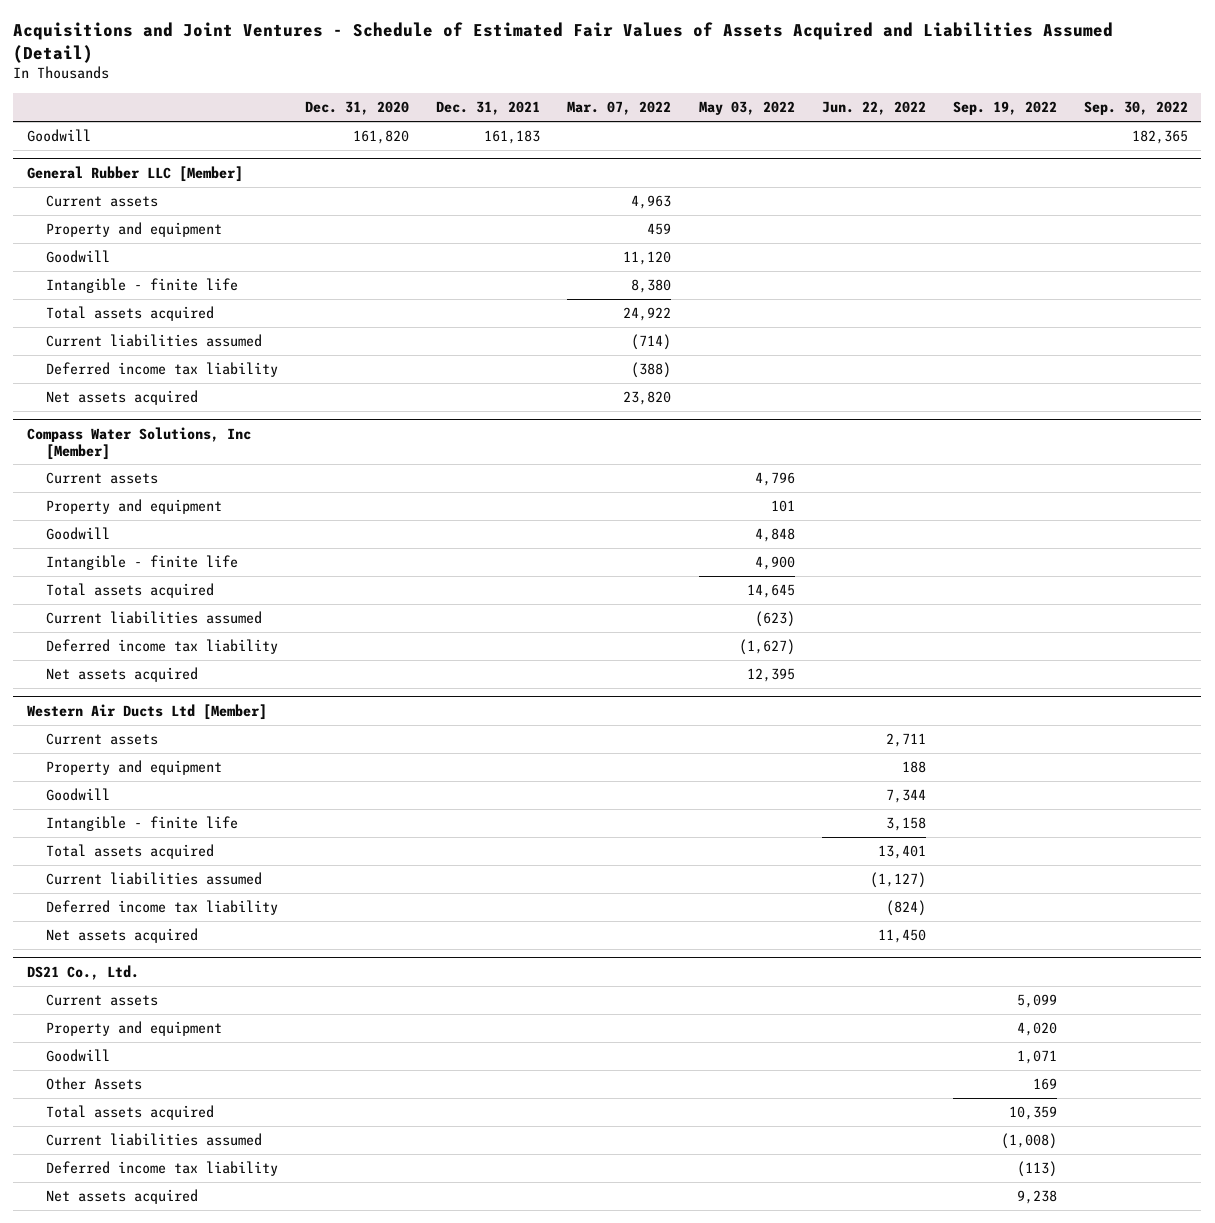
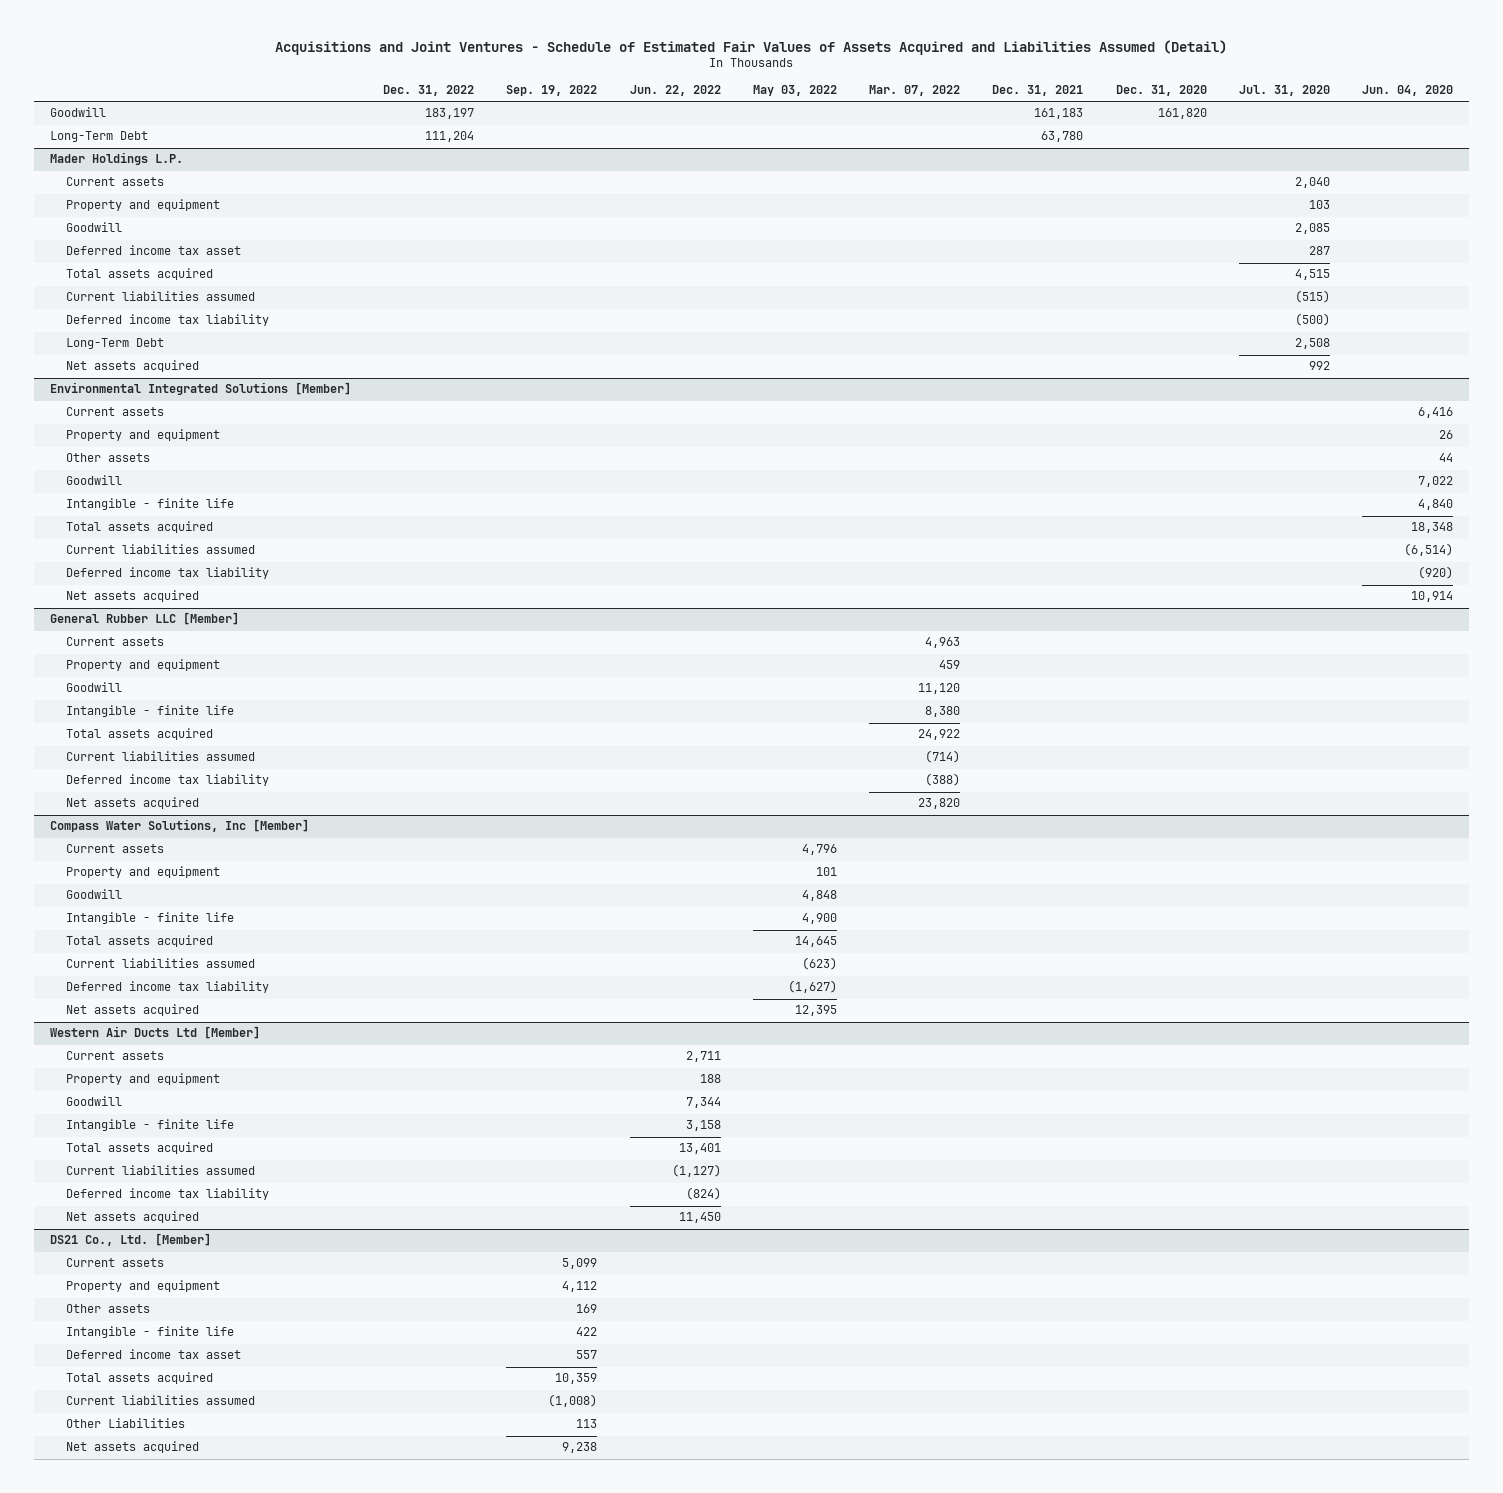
- | Dec. 31, 2020 | Dec. 31, 2021 | Mar. 07, 2022 | May 03, 2022 | Jun. 22, 2022 | Sep. 19, 2022 | Sep. 30, 2022
+ | Dec. 31, 2022 | Sep. 19, 2022 | Jun. 22, 2022 | May 03, 2022 | Mar. 07, 2022 | Dec. 31, 2021 | Dec. 31, 2020 | Jul. 31, 2020 | Jun. 04, 2020
+ Long-Term Debt | 111,204 | | | | | 63,780 | | |
+ Mader Holdings L.P.
+ Current assets | | | | | | | | 2,040 |
+ Property and equipment | | | | | | | | 103 |
+ Goodwill | | | | | | | | 2,085 |
+ Deferred income tax asset | | | | | | | | 287 |
+ Total assets acquired | | | | | | | | 4,515 |
+ Current liabilities assumed | | | | | | | | (515) |
+ Deferred income tax liability | | | | | | | | (500) |
+ Long-Term Debt | | | | | | | | 2,508 |
+ Net assets acquired | | | | | | | | 992 |
+ Environmental Integrated Solutions [Member]
+ Current assets | | | | | | | | | 6,416
+ Property and equipment | | | | | | | | | 26
+ Other assets | | | | | | | | | 44
+ Goodwill | | | | | | | | | 7,022
+ Intangible - finite life | | | | | | | | | 4,840
+ Total assets acquired | | | | | | | | | 18,348
+ Current liabilities assumed | | | | | | | | | (6,514)
+ Deferred income tax liability | | | | | | | | | (920)
+ Net assets acquired | | | | | | | | | 10,914
- DS21 Co., Ltd.
+ DS21 Co., Ltd. [Member]
- Property and equipment | | | | | | 4,020 |
- Goodwill | | | | | | 1,071 |
- Other Assets | | | | | | 169 |
+ Property and equipment | | 4,112 | | | | | | |
+ Other assets | | 169 | | | | | | |
+ Intangible - finite life | | 422 | | | | | | |
+ Deferred income tax asset | | 557 | | | | | | |
- Deferred income tax liability | | | | | | (113) |
+ Other Liabilities | | 113 | | | | | | |

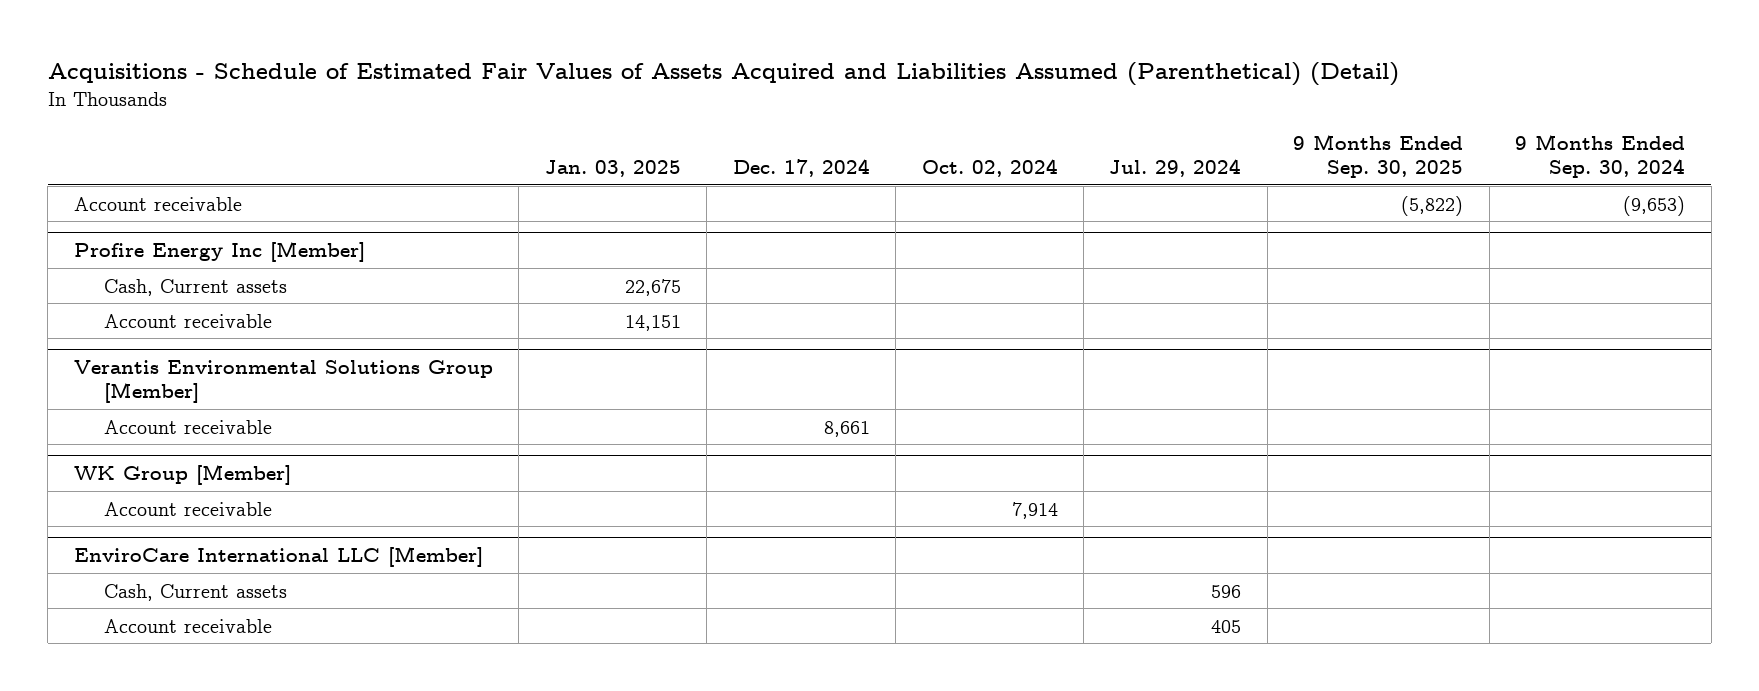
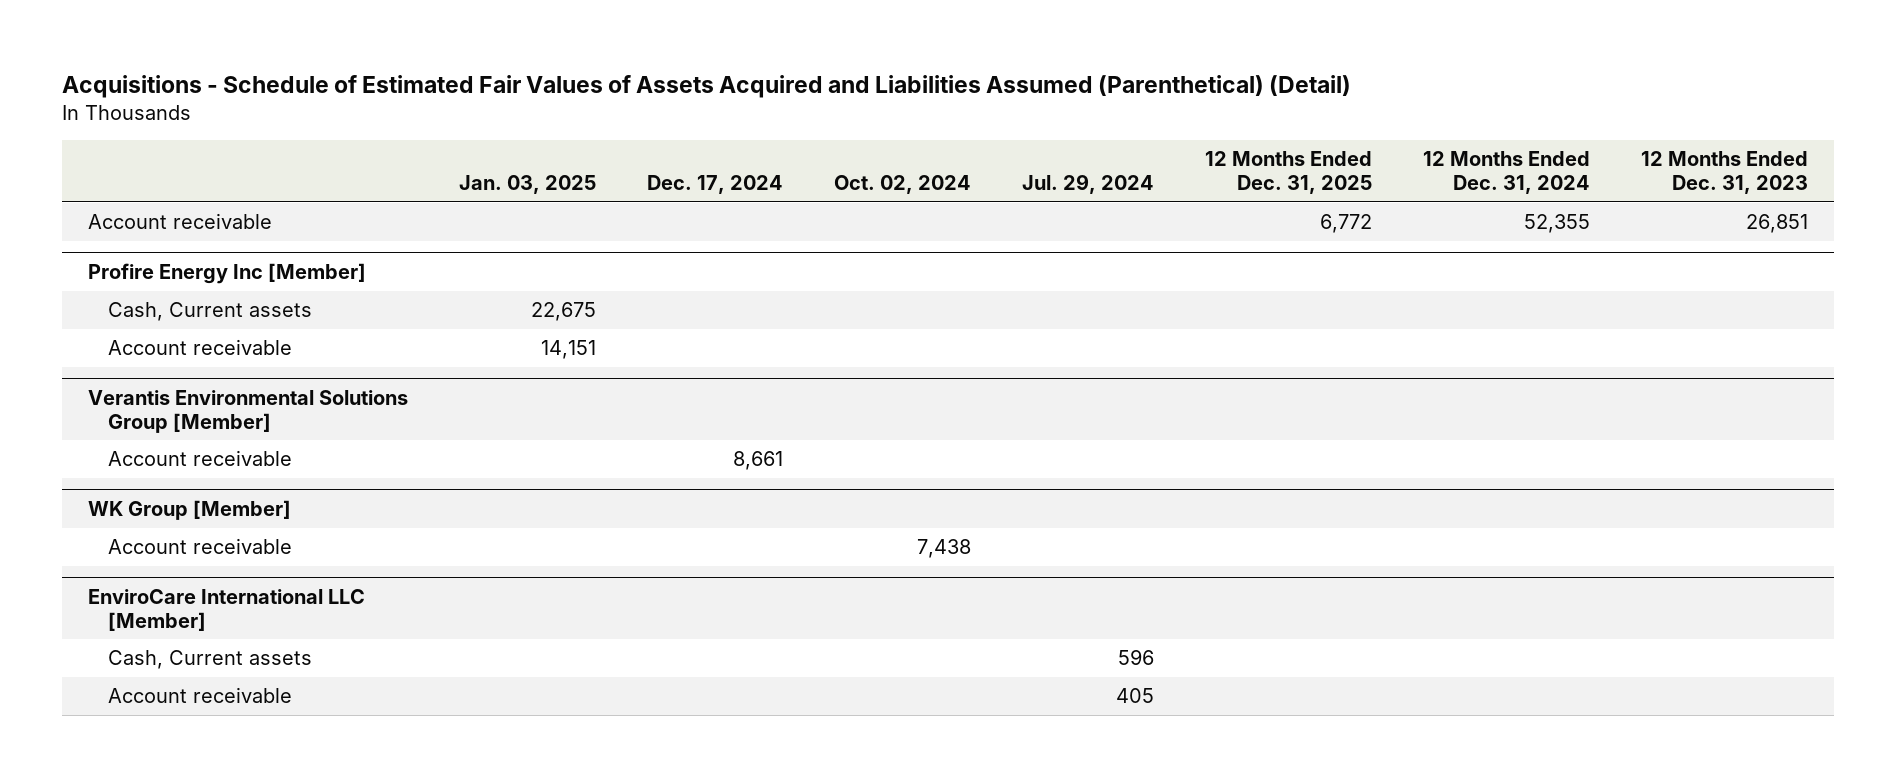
- | Jan. 03, 2025 | Dec. 17, 2024 | Oct. 02, 2024 | Jul. 29, 2024 | 9 Months Ended Sep. 30, 2025 | 9 Months Ended Sep. 30, 2024
+ | Jan. 03, 2025 | Dec. 17, 2024 | Oct. 02, 2024 | Jul. 29, 2024 | 12 Months Ended Dec. 31, 2025 | 12 Months Ended Dec. 31, 2024 | 12 Months Ended Dec. 31, 2023
@ WK Group [Member]
- Account receivable | | | 7,914 | | |
+ Account receivable | | | 7,438 | | | |

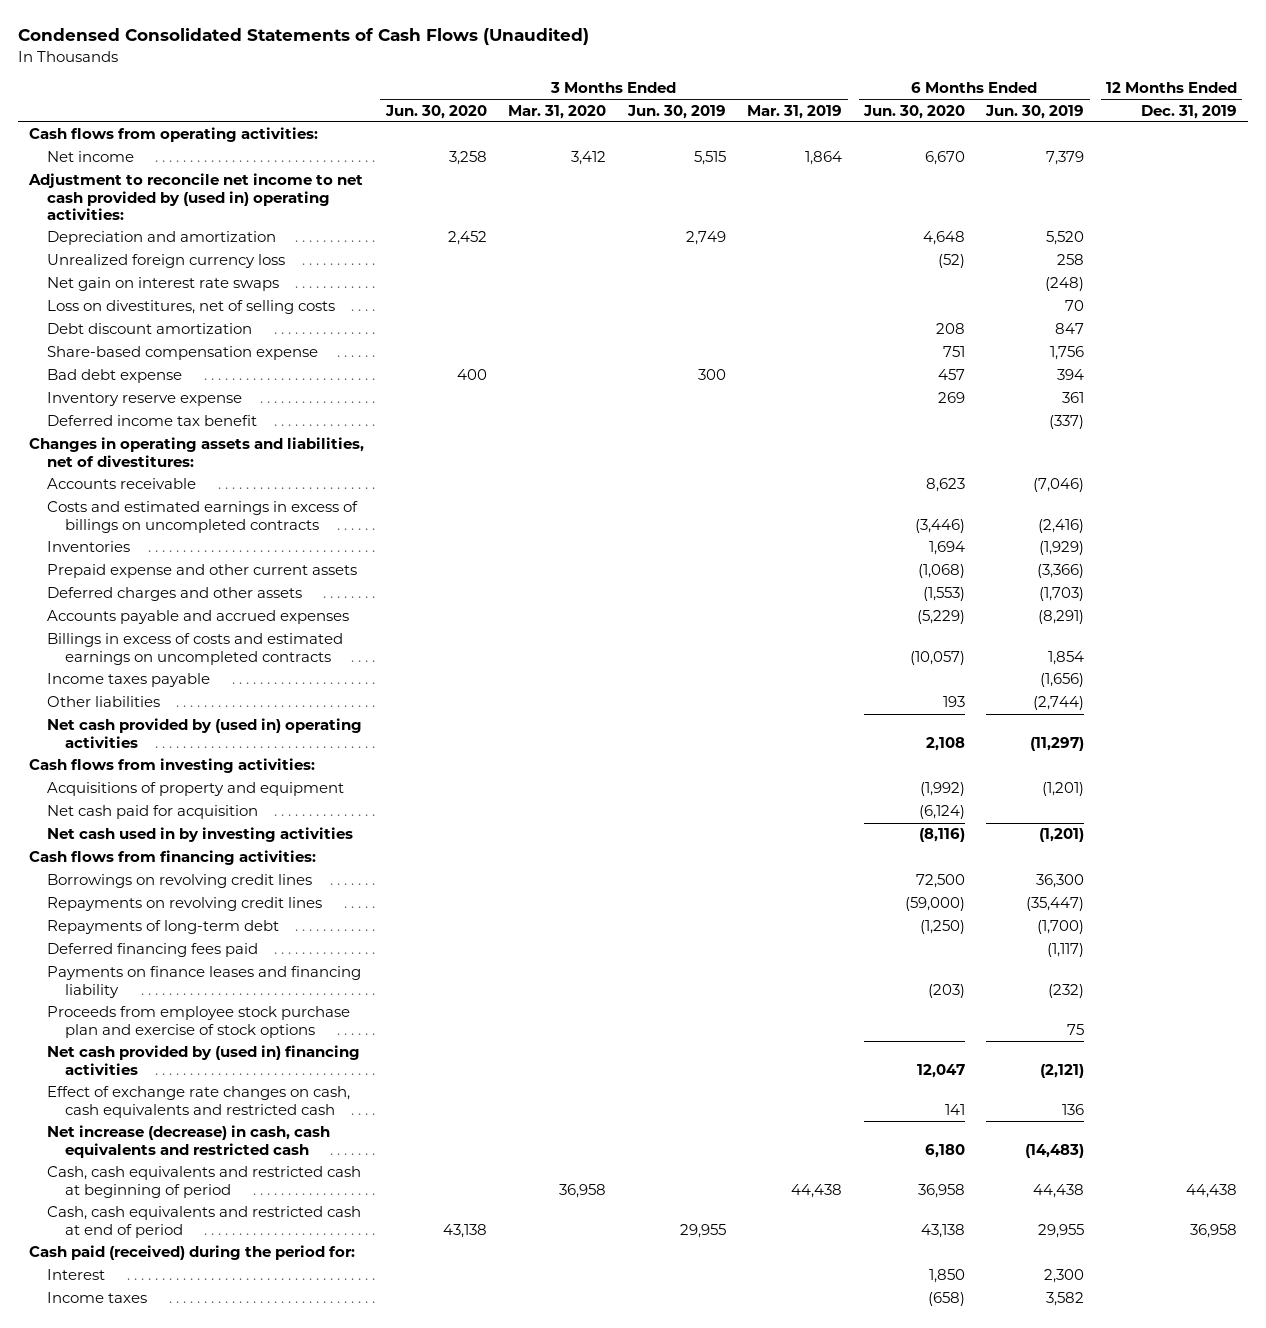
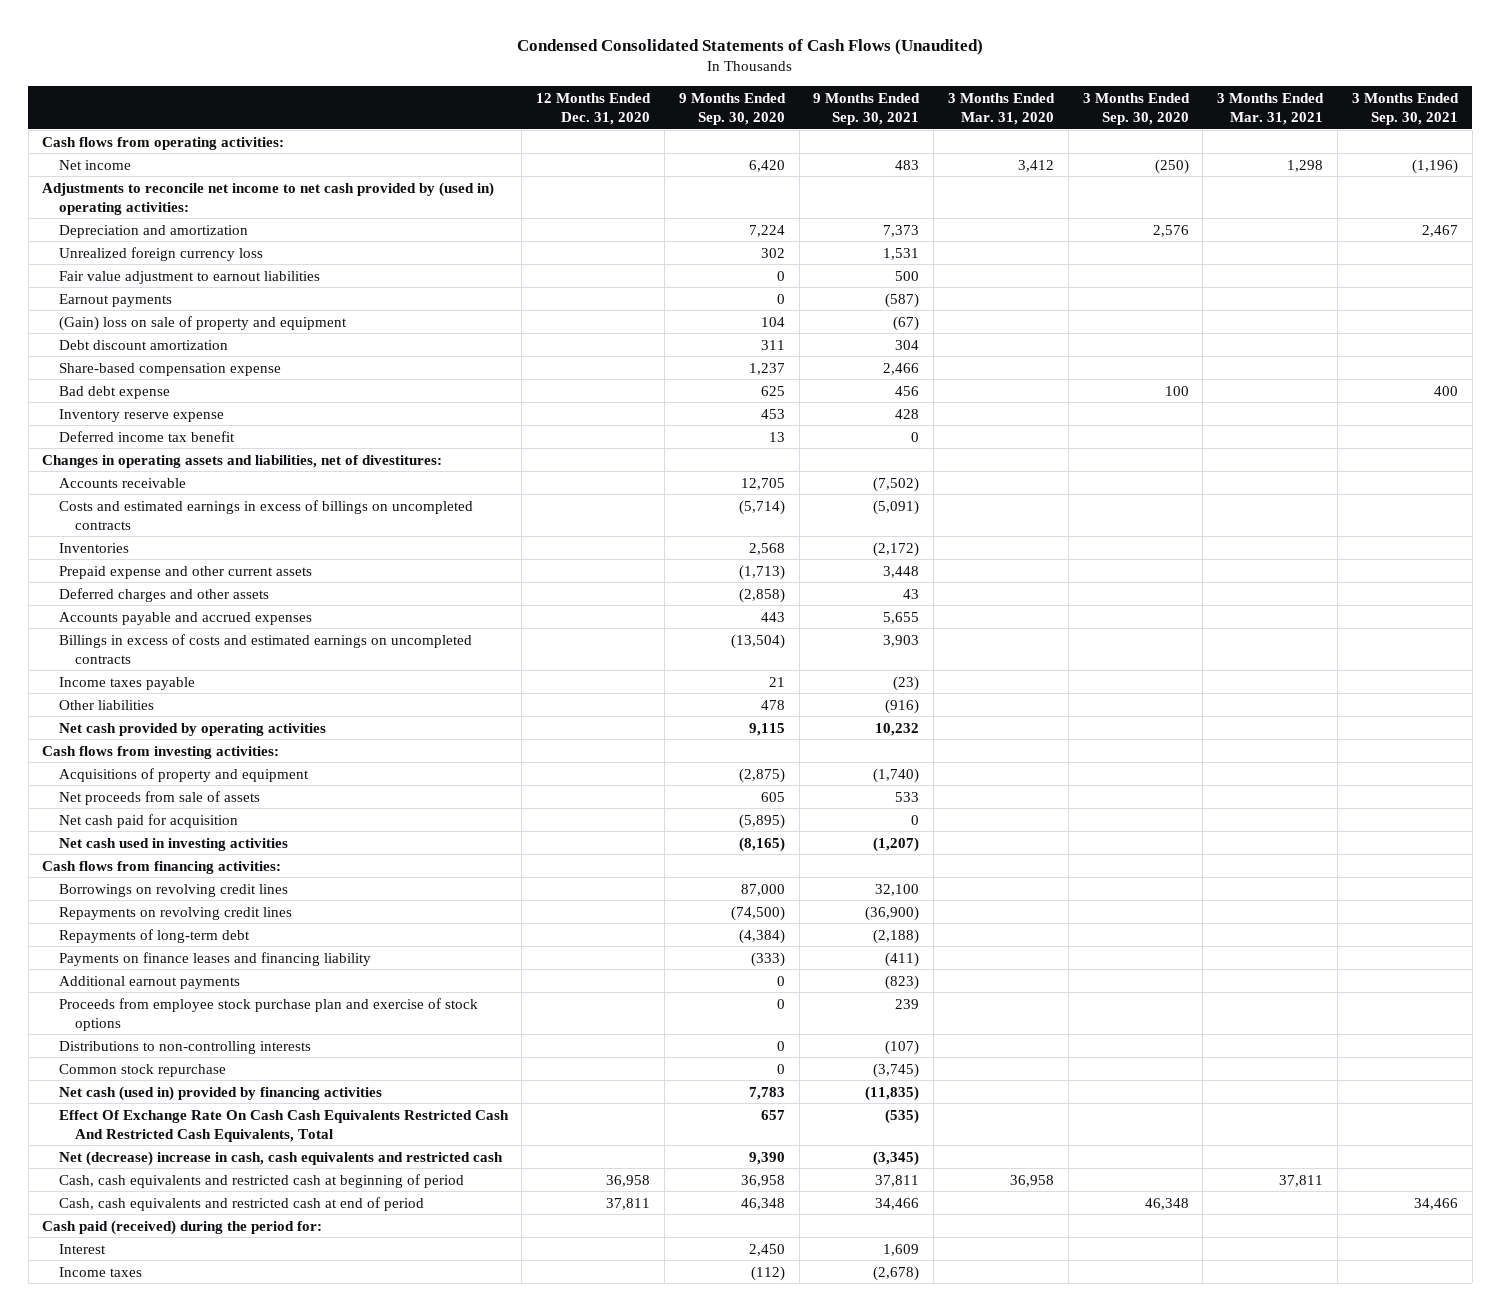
- | 3 Months Ended Jun. 30, 2020 | 3 Months Ended Mar. 31, 2020 | 3 Months Ended Jun. 30, 2019 | 3 Months Ended Mar. 31, 2019 | 6 Months Ended Jun. 30, 2020 | 6 Months Ended Jun. 30, 2019 | 12 Months Ended Dec. 31, 2019
+ | 12 Months Ended Dec. 31, 2020 | 9 Months Ended Sep. 30, 2020 | 9 Months Ended Sep. 30, 2021 | 3 Months Ended Mar. 31, 2020 | 3 Months Ended Sep. 30, 2020 | 3 Months Ended Mar. 31, 2021 | 3 Months Ended Sep. 30, 2021
- Adjustment to reconcile net income to net cash provided by (used in) operating activities:
+ Adjustments to reconcile net income to net cash provided by (used in) operating activities:
- Net gain on interest rate swaps | | | | | | (248) |
- Loss on divestitures, net of selling costs | | | | | | 70 |
+ Fair value adjustment to earnout liabilities | | 0 | 500 | | | |
+ Earnout payments | | 0 | (587) | | | |
+ (Gain) loss on sale of property and equipment | | 104 | (67) | | | |
- Net cash provided by (used in) operating activities | | | | | 2,108 | (11,297) |
+ Net cash provided by operating activities | | 9,115 | 10,232 | | | |
+ Net proceeds from sale of assets | | 605 | 533 | | | |
- Net cash used in by investing activities | | | | | (8,116) | (1,201) |
+ Net cash used in investing activities | | (8,165) | (1,207) | | | |
- Deferred financing fees paid | | | | | | (1,117) |
+ Additional earnout payments | | 0 | (823) | | | |
- Net cash provided by (used in) financing activities | | | | | 12,047 | (2,121) |
- Effect of exchange rate changes on cash, cash equivalents and restricted cash | | | | | 141 | 136 |
- Net increase (decrease) in cash, cash equivalents and restricted cash | | | | | 6,180 | (14,483) |
+ Distributions to non-controlling interests | | 0 | (107) | | | |
+ Common stock repurchase | | 0 | (3,745) | | | |
+ Net cash (used in) provided by financing activities | | 7,783 | (11,835) | | | |
+ Effect Of Exchange Rate On Cash Cash Equivalents Restricted Cash And Restricted Cash Equivalents, Total | | 657 | (535) | | | |
+ Net (decrease) increase in cash, cash equivalents and restricted cash | | 9,390 | (3,345) | | | |

